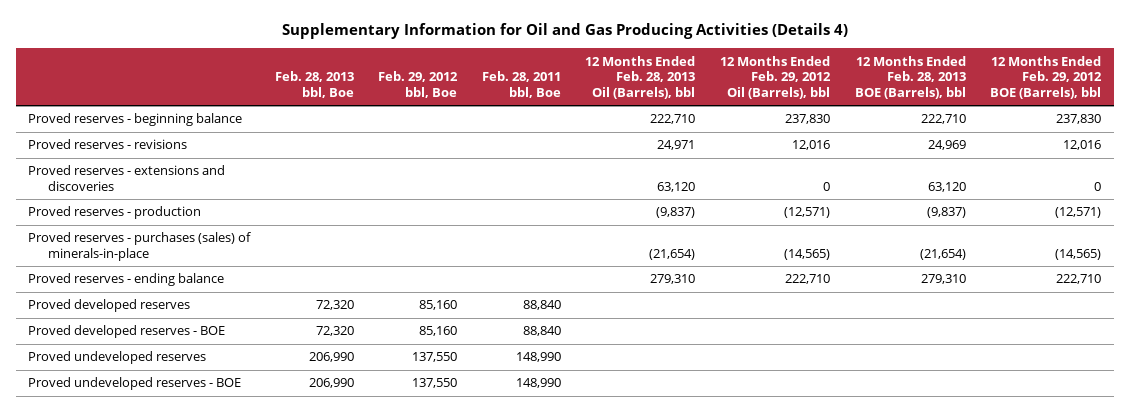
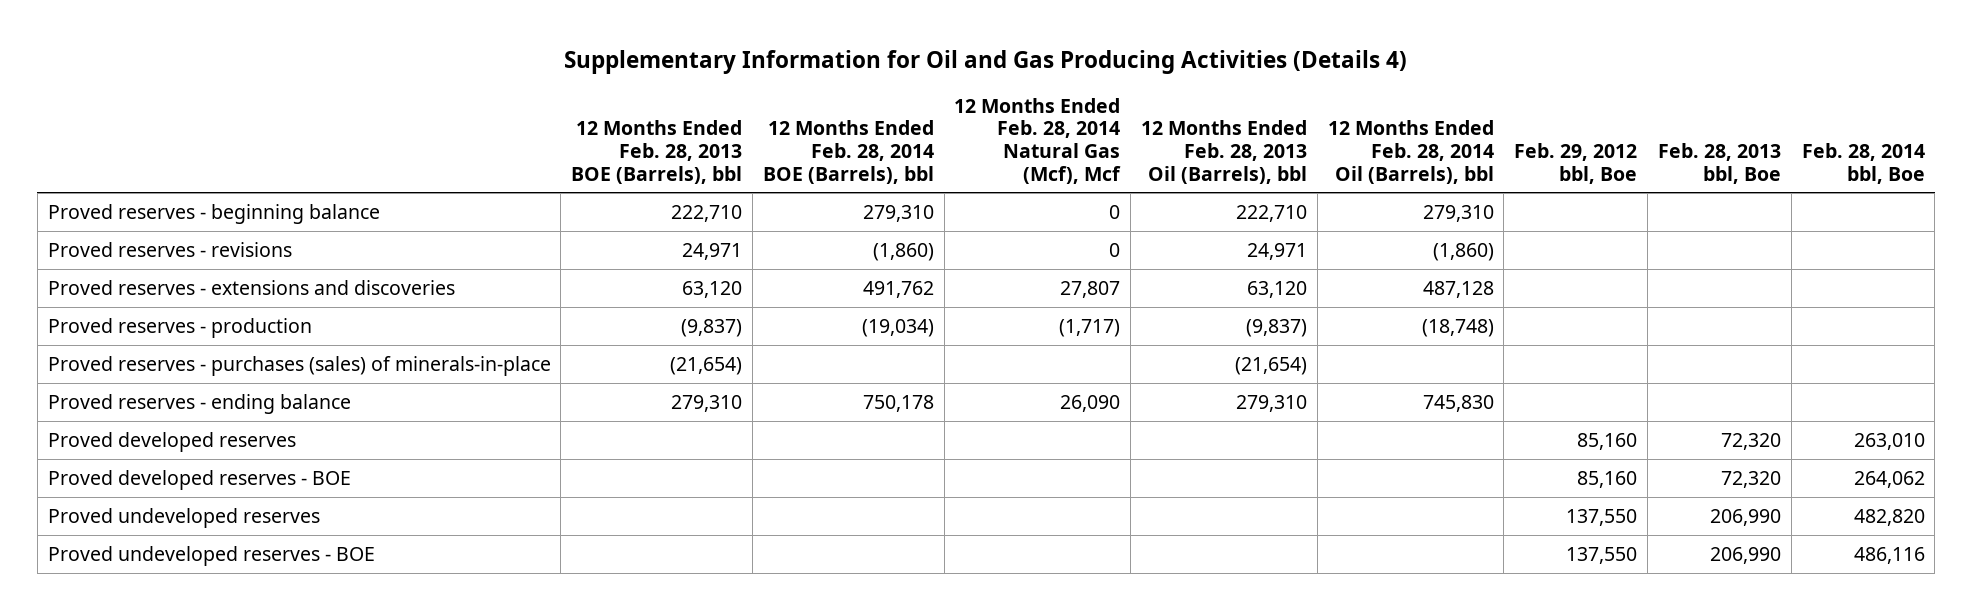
- | Feb. 28, 2013 bbl, Boe | Feb. 29, 2012 bbl, Boe | Feb. 28, 2011 bbl, Boe | 12 Months Ended Feb. 28, 2013 Oil (Barrels), bbl | 12 Months Ended Feb. 29, 2012 Oil (Barrels), bbl | 12 Months Ended Feb. 28, 2013 BOE (Barrels), bbl | 12 Months Ended Feb. 29, 2012 BOE (Barrels), bbl
+ | 12 Months Ended Feb. 28, 2013 BOE (Barrels), bbl | 12 Months Ended Feb. 28, 2014 BOE (Barrels), bbl | 12 Months Ended Feb. 28, 2014 Natural Gas (Mcf), Mcf | 12 Months Ended Feb. 28, 2013 Oil (Barrels), bbl | 12 Months Ended Feb. 28, 2014 Oil (Barrels), bbl | Feb. 29, 2012 bbl, Boe | Feb. 28, 2013 bbl, Boe | Feb. 28, 2014 bbl, Boe
- Proved reserves - revisions | | | | 24,971 | 12,016 | 24,969 | 12,016
+ Proved reserves - revisions | 24,971 | (1,860) | 0 | 24,971 | (1,860) | | |

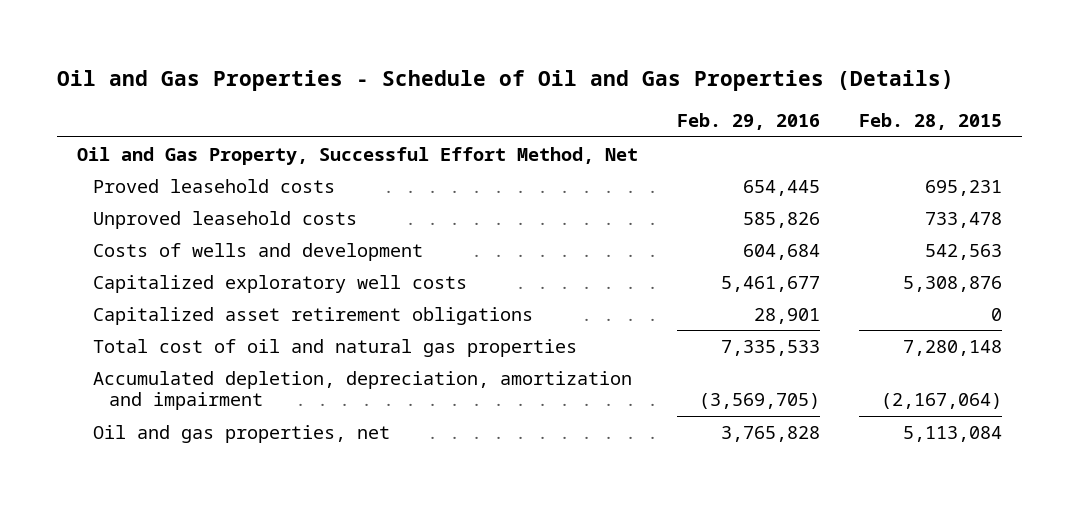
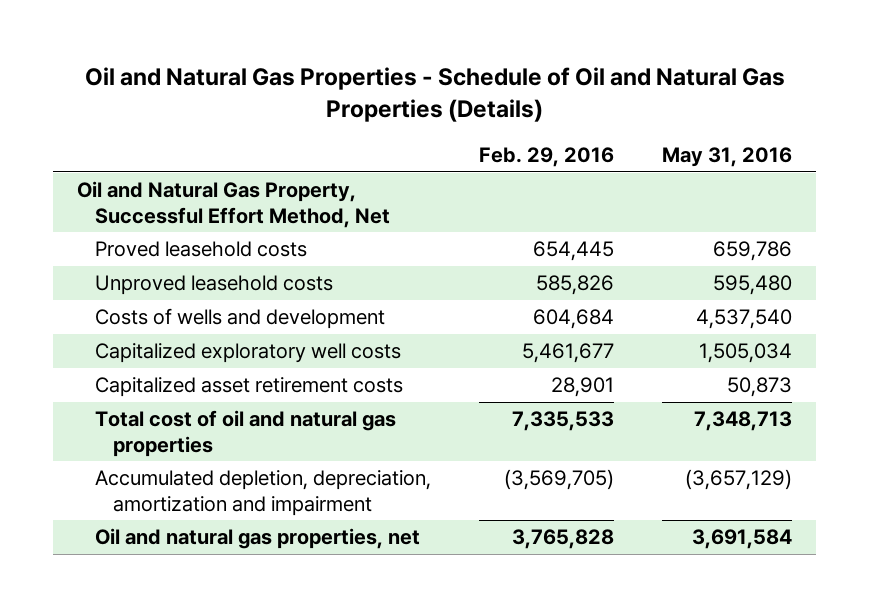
- Oil and Gas Properties - Schedule of Oil and Gas Properties (Details)
+ Oil and Natural Gas Properties - Schedule of Oil and Natural Gas Properties (Details)
- | Feb. 29, 2016 | Feb. 28, 2015
+ | Feb. 29, 2016 | May 31, 2016
- Oil and Gas Property, Successful Effort Method, Net
+ Oil and Natural Gas Property, Successful Effort Method, Net
- Capitalized asset retirement obligations | 28,901 | 0
+ Capitalized asset retirement costs | 28,901 | 50,873
- Oil and gas properties, net | 3,765,828 | 5,113,084
+ Oil and natural gas properties, net | 3,765,828 | 3,691,584

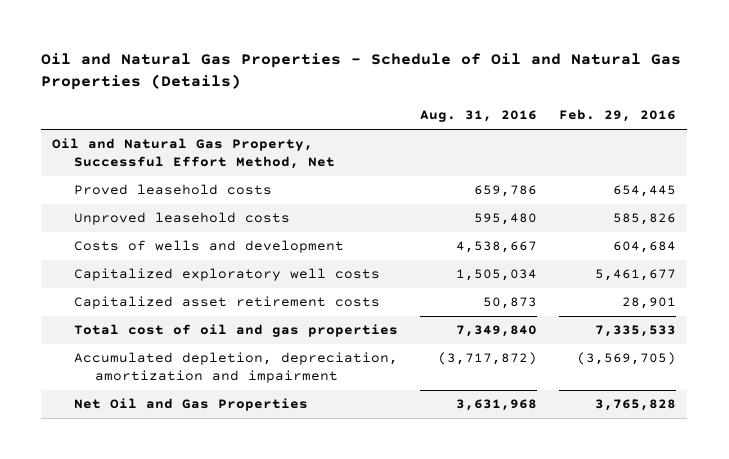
- | Feb. 29, 2016 | May 31, 2016
+ | Aug. 31, 2016 | Feb. 29, 2016
- Total cost of oil and natural gas properties | 7,335,533 | 7,348,713
+ Total cost of oil and gas properties | 7,349,840 | 7,335,533
- Oil and natural gas properties, net | 3,765,828 | 3,691,584
+ Net Oil and Gas Properties | 3,631,968 | 3,765,828

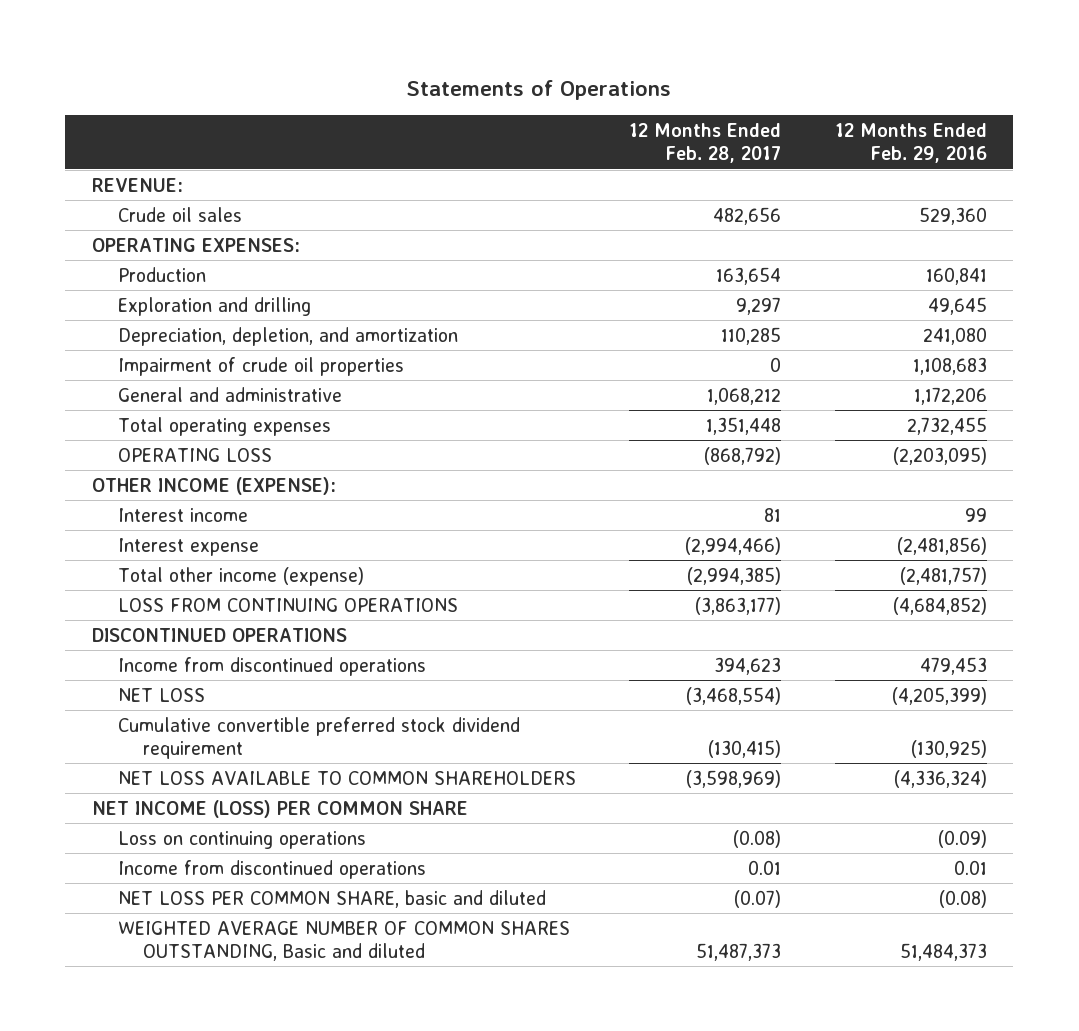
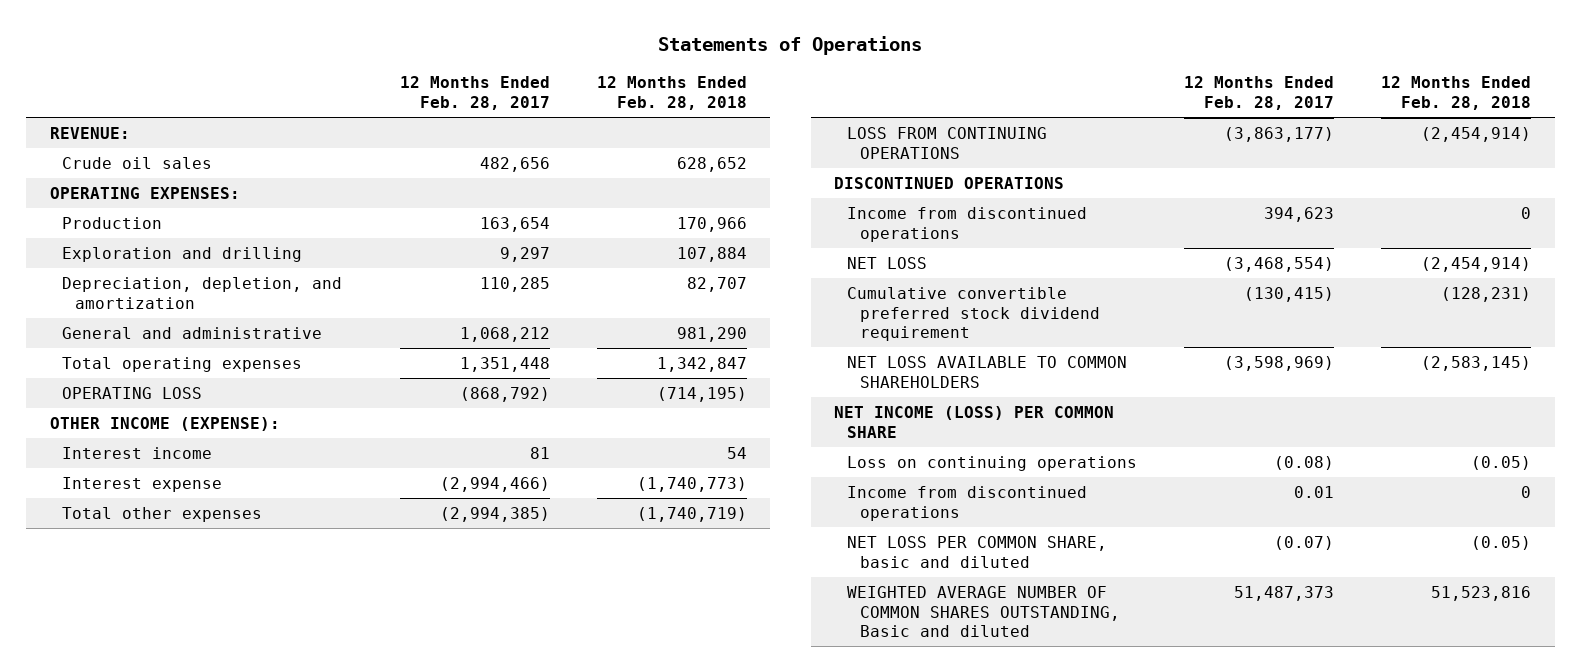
- | 12 Months Ended Feb. 28, 2017 | 12 Months Ended Feb. 29, 2016
+ | 12 Months Ended Feb. 28, 2017 | 12 Months Ended Feb. 28, 2018
- Impairment of crude oil properties | 0 | 1,108,683
- Total other income (expense) | (2,994,385) | (2,481,757)
+ Total other expenses | (2,994,385) | (1,740,719)

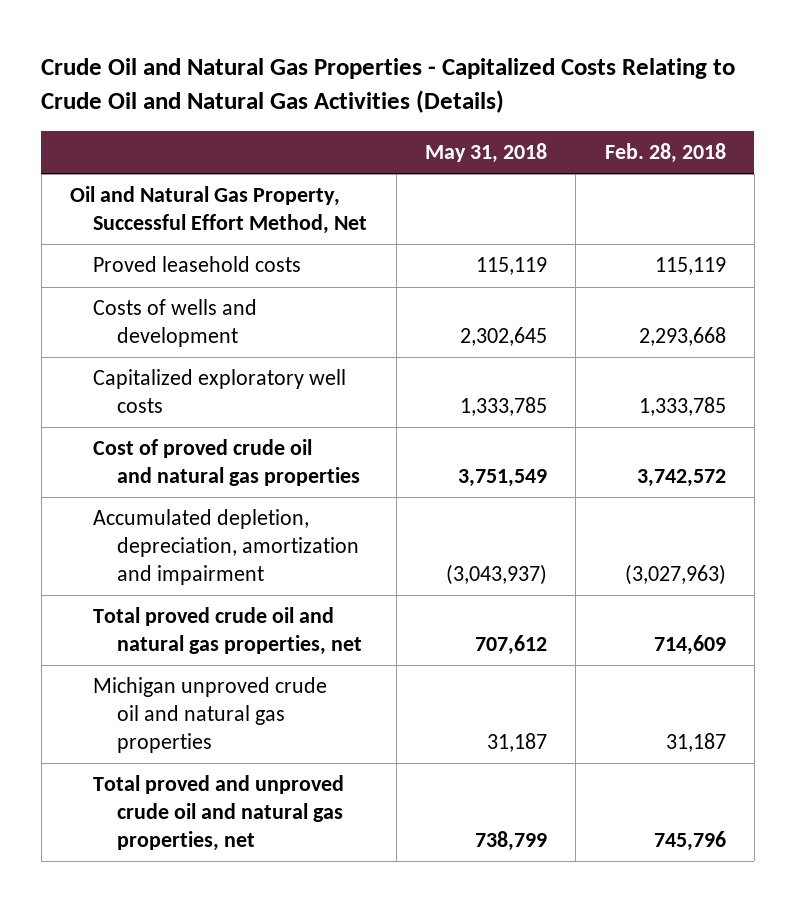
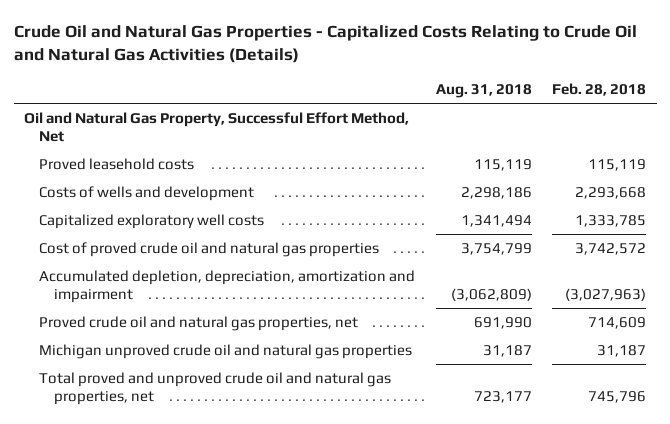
- | May 31, 2018 | Feb. 28, 2018
+ | Aug. 31, 2018 | Feb. 28, 2018
- Total proved crude oil and natural gas properties, net | 707,612 | 714,609
+ Proved crude oil and natural gas properties, net | 691,990 | 714,609

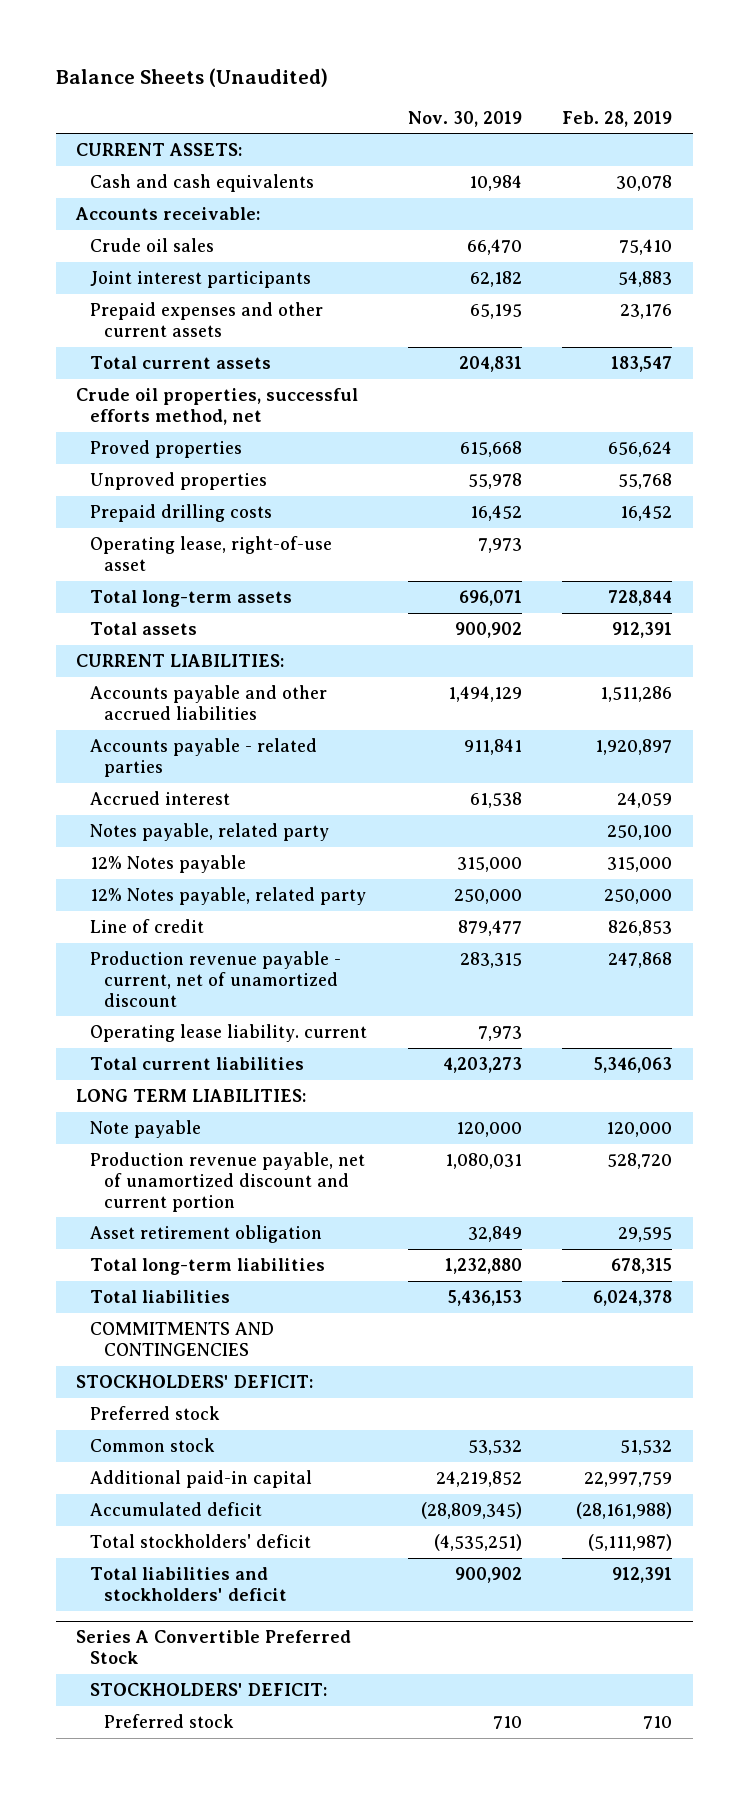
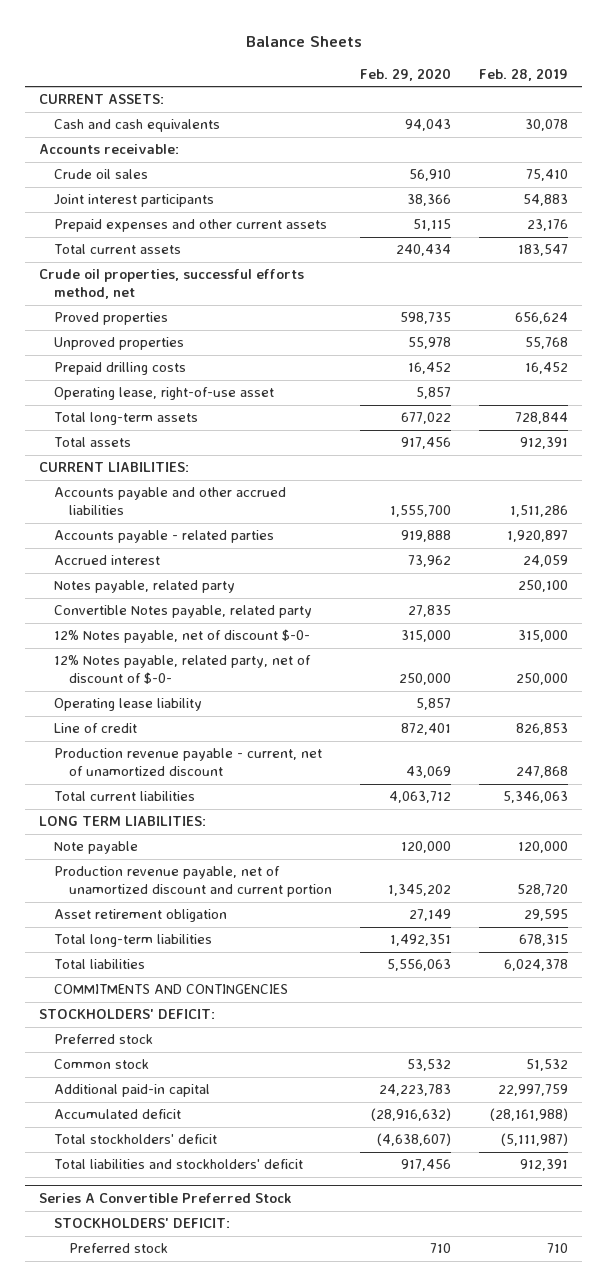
- Balance Sheets (Unaudited)
+ Balance Sheets
- | Nov. 30, 2019 | Feb. 28, 2019
+ | Feb. 29, 2020 | Feb. 28, 2019
- 12% Notes payable | 315,000 | 315,000
- 12% Notes payable, related party | 250,000 | 250,000
+ Convertible Notes payable, related party | 27,835 |
+ 12% Notes payable, net of discount $-0- | 315,000 | 315,000
+ 12% Notes payable, related party, net of discount of $-0- | 250,000 | 250,000
+ Operating lease liability | 5,857 |
- Operating lease liability. current | 7,973 |

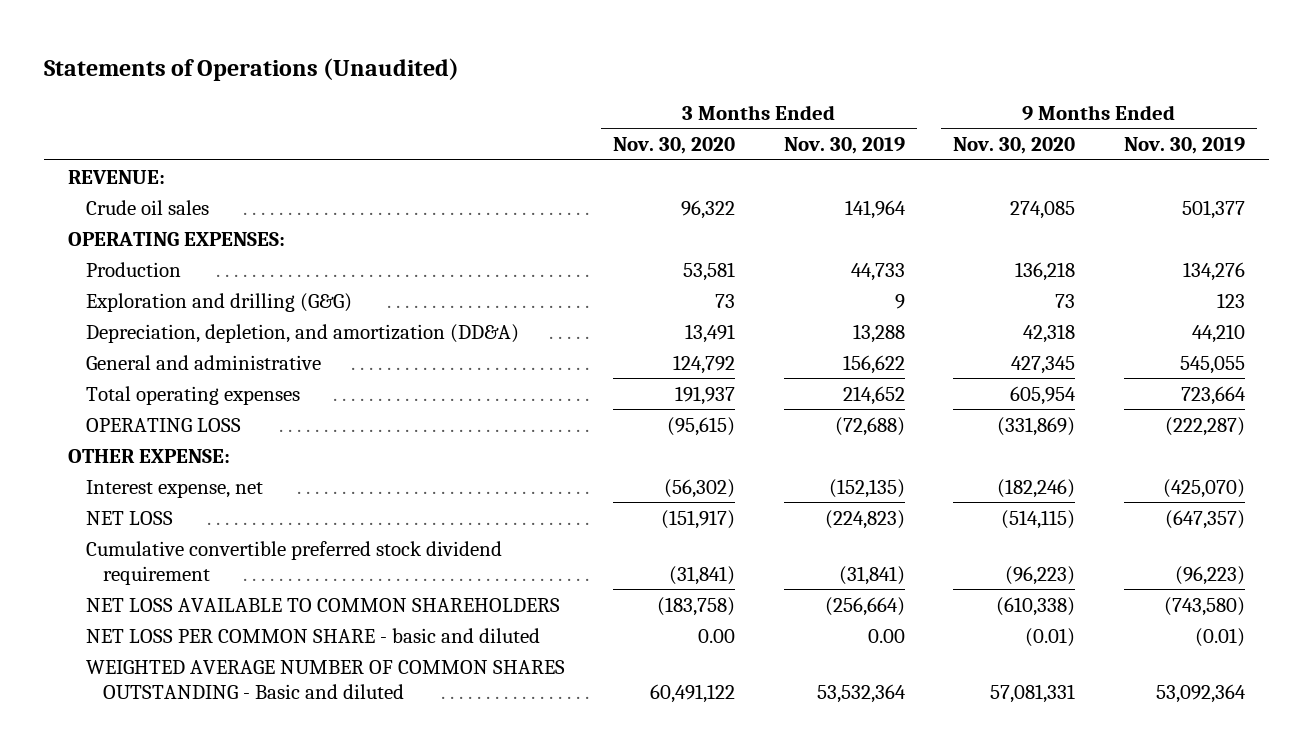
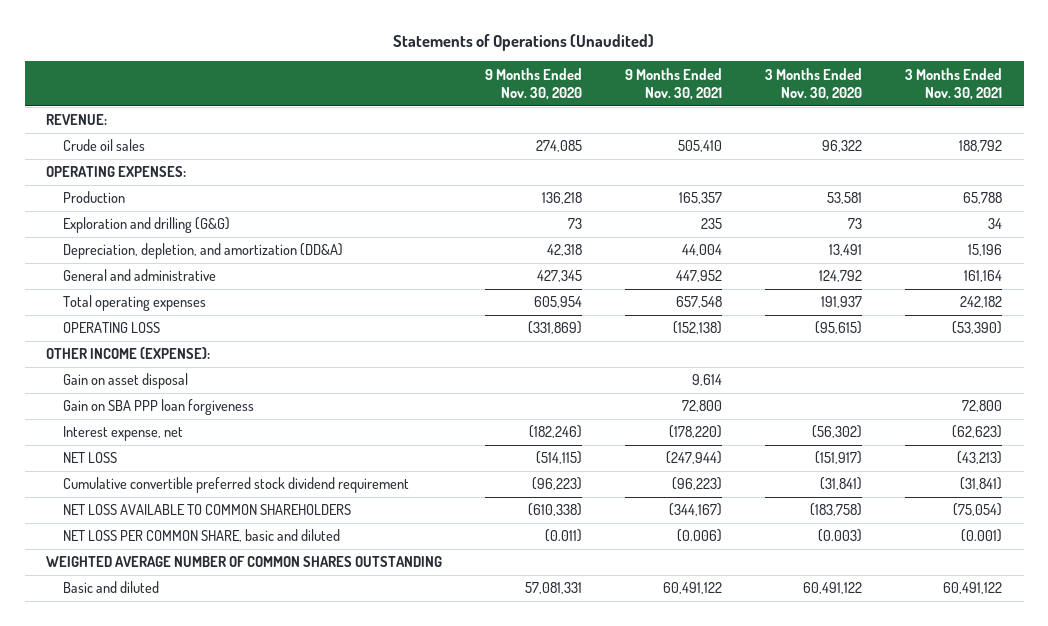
- | 3 Months Ended Nov. 30, 2020 | 3 Months Ended Nov. 30, 2019 | 9 Months Ended Nov. 30, 2020 | 9 Months Ended Nov. 30, 2019
+ | 9 Months Ended Nov. 30, 2020 | 9 Months Ended Nov. 30, 2021 | 3 Months Ended Nov. 30, 2020 | 3 Months Ended Nov. 30, 2021
- OTHER EXPENSE:
+ OTHER INCOME (EXPENSE):
+ Gain on asset disposal | | 9,614 | |
+ Gain on SBA PPP loan forgiveness | | 72,800 | | 72,800
- NET LOSS PER COMMON SHARE - basic and diluted | 0.00 | 0.00 | (0.01) | (0.01)
- WEIGHTED AVERAGE NUMBER OF COMMON SHARES OUTSTANDING - Basic and diluted | 60,491,122 | 53,532,364 | 57,081,331 | 53,092,364
+ NET LOSS PER COMMON SHARE, basic and diluted | (0.011) | (0.006) | (0.003) | (0.001)
+ WEIGHTED AVERAGE NUMBER OF COMMON SHARES OUTSTANDING
+ Basic and diluted | 57,081,331 | 60,491,122 | 60,491,122 | 60,491,122

